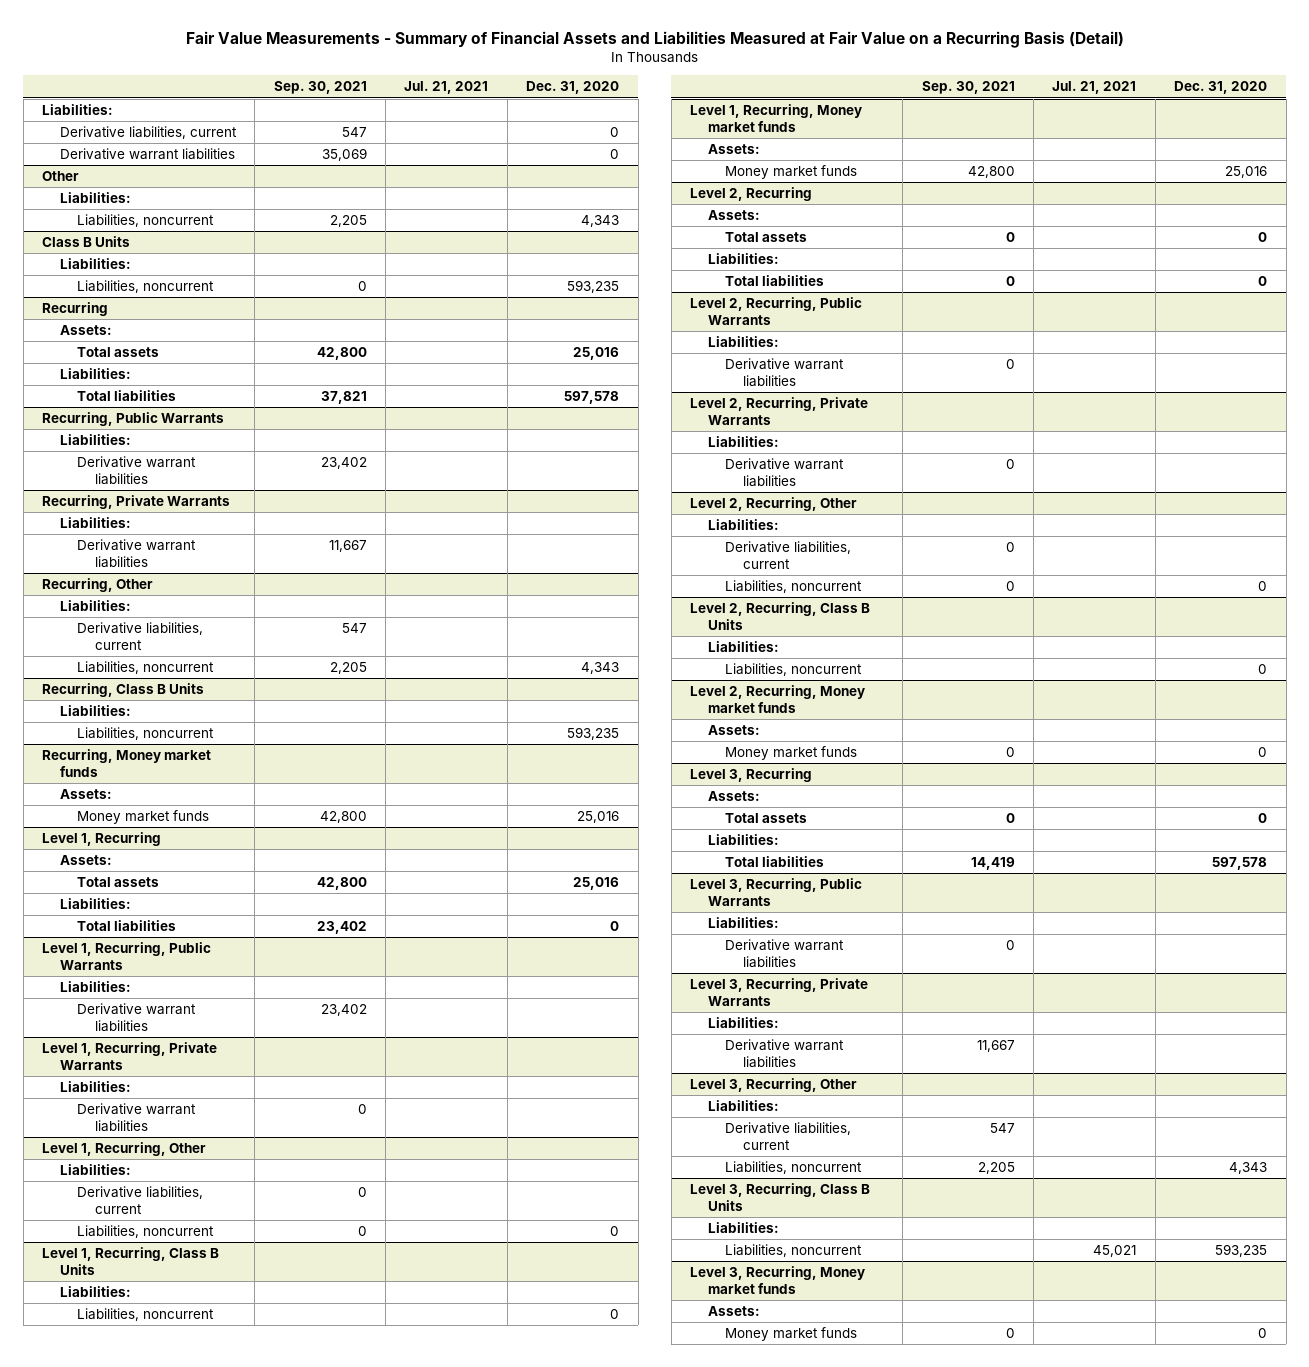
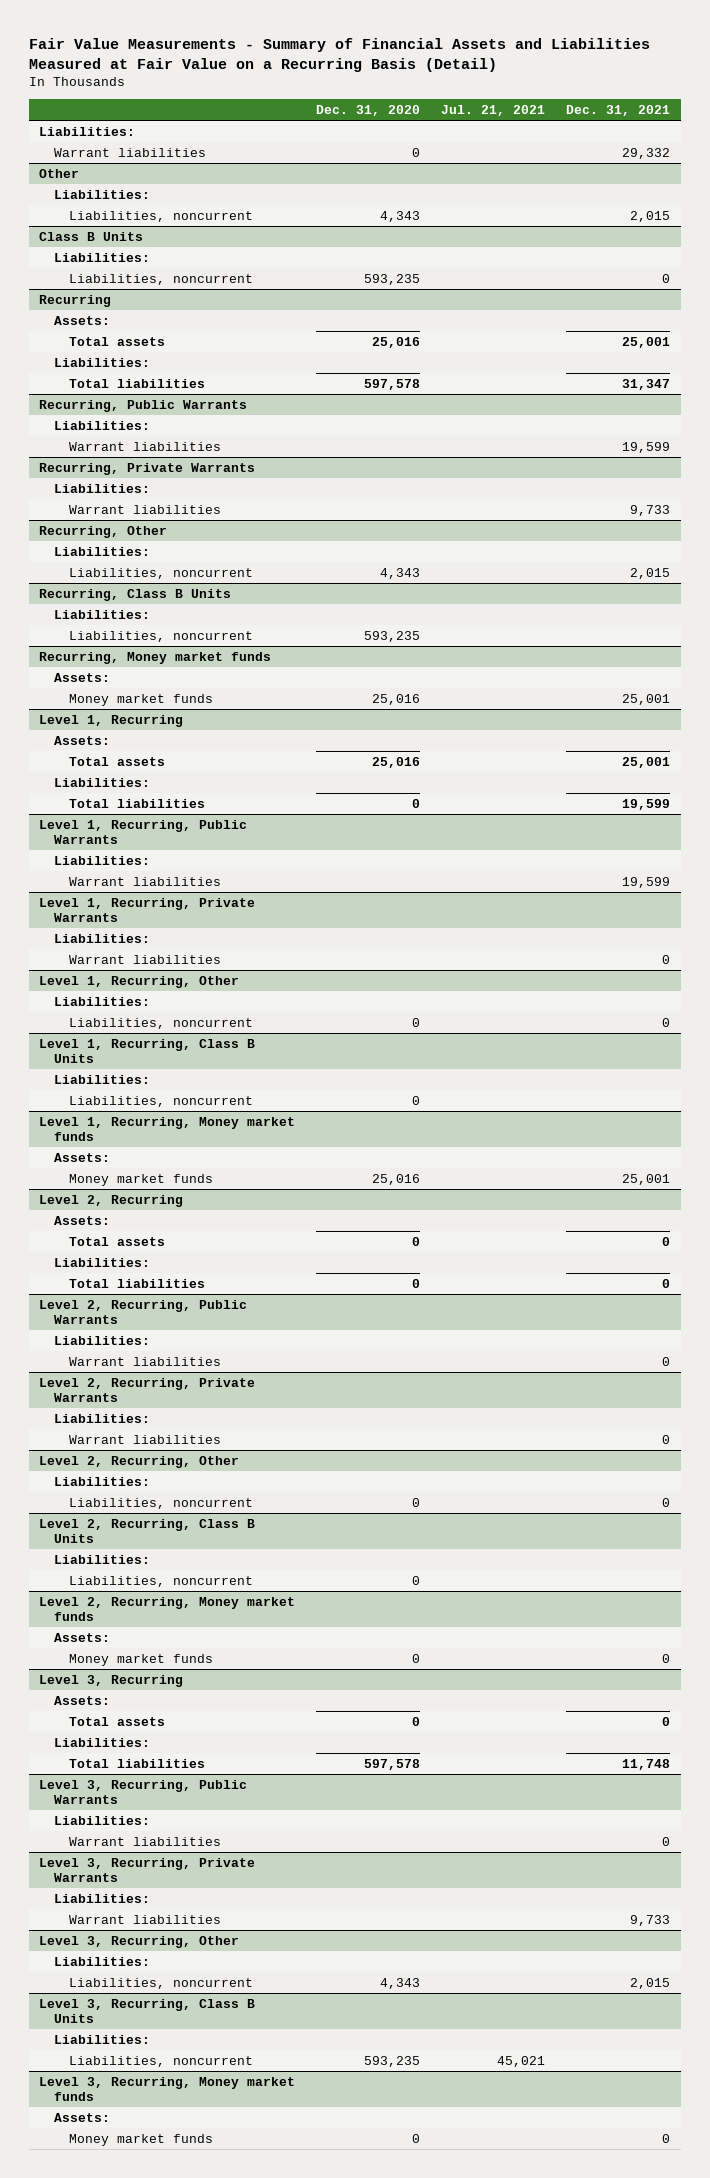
- | Sep. 30, 2021 | Jul. 21, 2021 | Dec. 31, 2020
+ | Dec. 31, 2020 | Jul. 21, 2021 | Dec. 31, 2021
- Derivative liabilities, current | 547 | | 0
- Derivative warrant liabilities | 35,069 | | 0
+ Warrant liabilities | 0 | | 29,332
@ Recurring, Public Warrants
- Derivative warrant liabilities | 23,402 | |
+ Warrant liabilities | | | 19,599
@ Recurring, Private Warrants
- Derivative warrant liabilities | 11,667 | |
+ Warrant liabilities | | | 9,733
@ Recurring, Other
- Derivative liabilities, current | 547 | |
@ Level 1, Recurring, Public Warrants
- Derivative warrant liabilities | 23,402 | |
+ Warrant liabilities | | | 19,599
@ Level 1, Recurring, Private Warrants
- Derivative warrant liabilities | 0 | |
+ Warrant liabilities | | | 0
@ Level 1, Recurring, Other
- Derivative liabilities, current | 0 | |
@ Level 2, Recurring, Public Warrants
- Derivative warrant liabilities | 0 | |
+ Warrant liabilities | | | 0
@ Level 2, Recurring, Private Warrants
- Derivative warrant liabilities | 0 | |
+ Warrant liabilities | | | 0
@ Level 2, Recurring, Other
- Derivative liabilities, current | 0 | |
@ Level 3, Recurring, Public Warrants
- Derivative warrant liabilities | 0 | |
+ Warrant liabilities | | | 0
@ Level 3, Recurring, Private Warrants
- Derivative warrant liabilities | 11,667 | |
+ Warrant liabilities | | | 9,733
@ Level 3, Recurring, Other
- Derivative liabilities, current | 547 | |

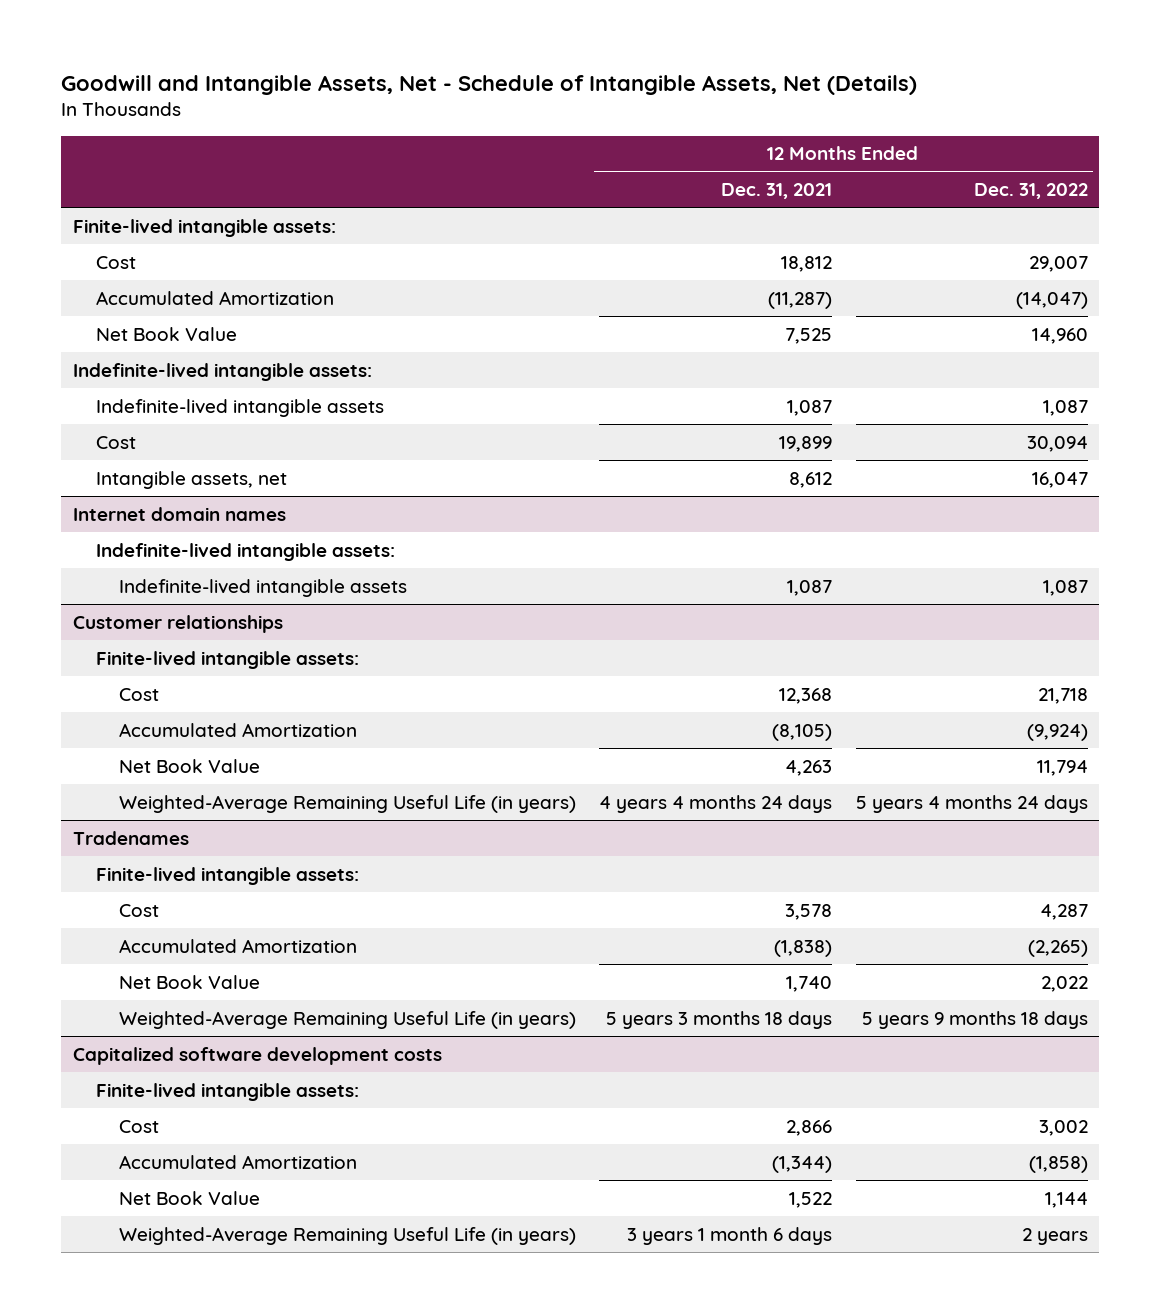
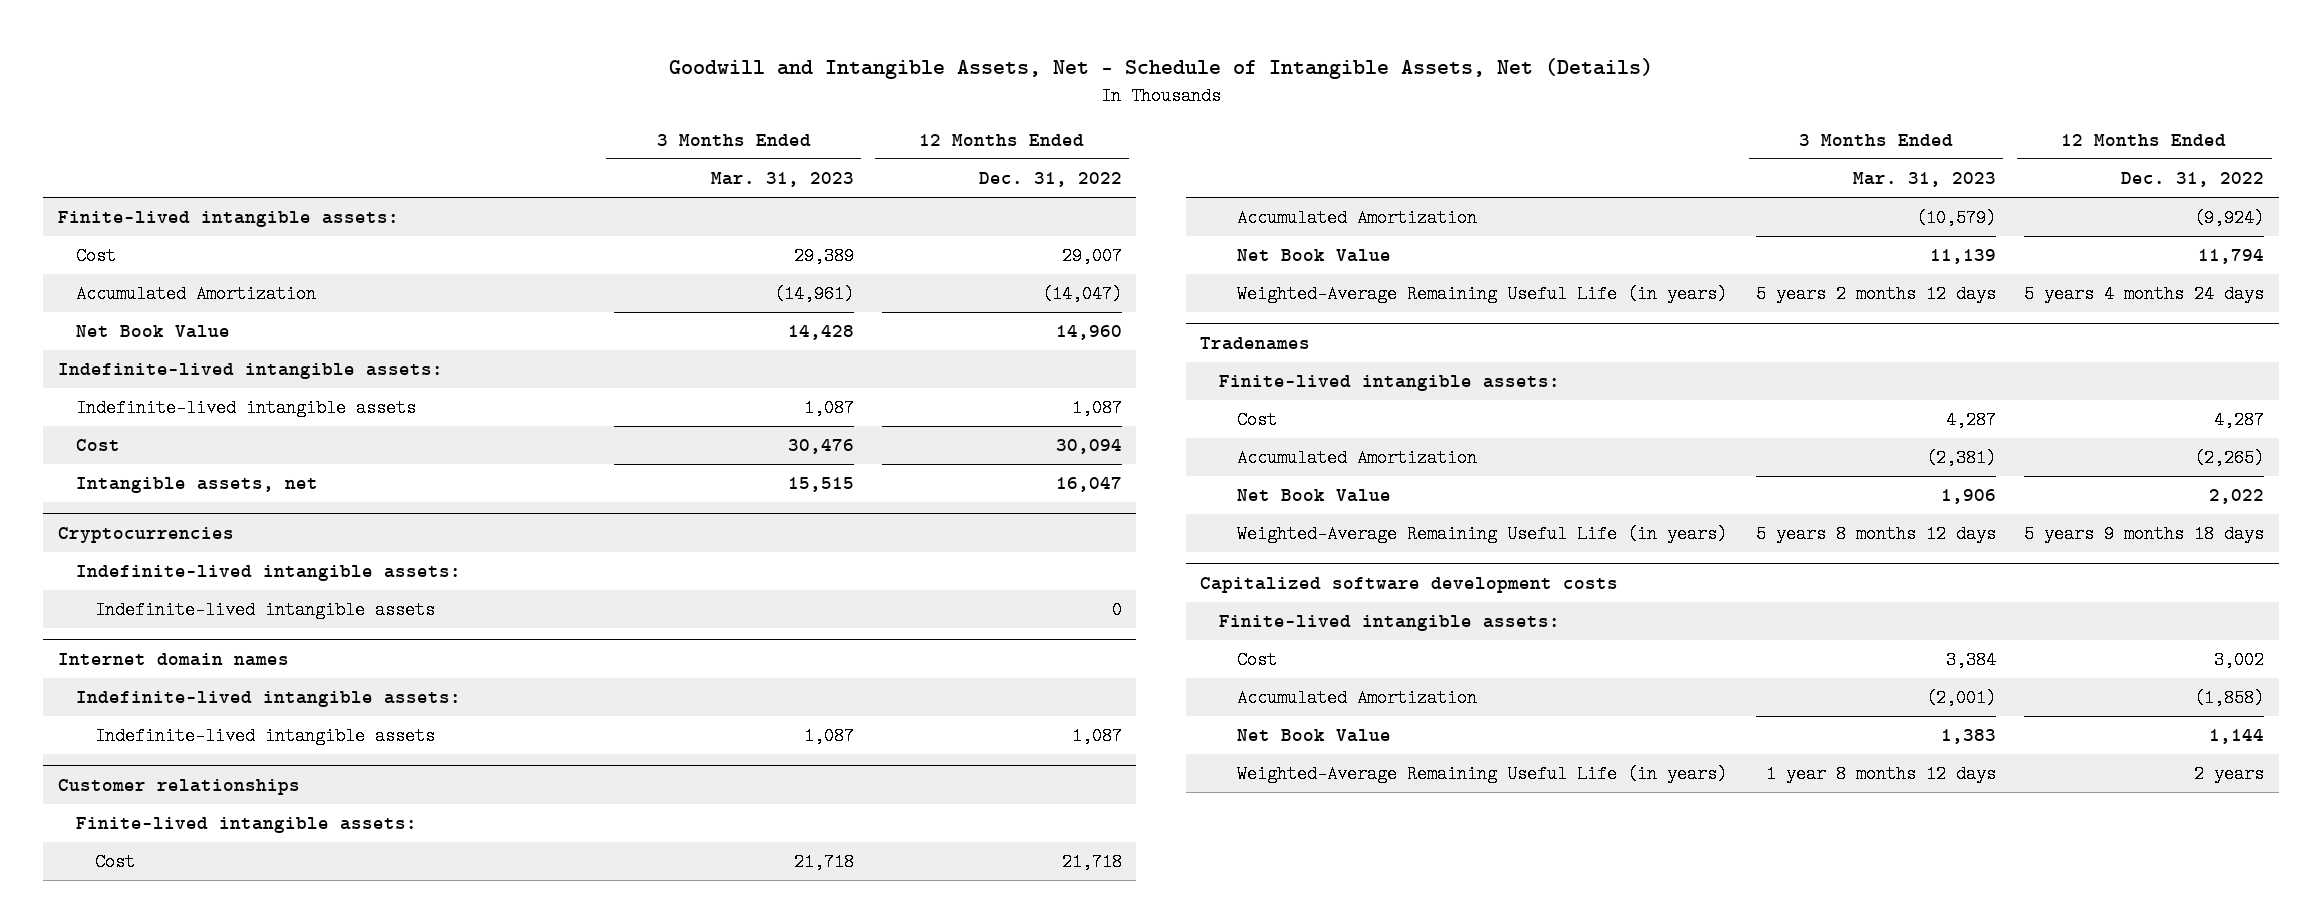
- | 12 Months Ended Dec. 31, 2021 | 12 Months Ended Dec. 31, 2022
+ | 3 Months Ended Mar. 31, 2023 | 12 Months Ended Dec. 31, 2022
+ Cryptocurrencies
+ Indefinite-lived intangible assets:
+ Indefinite-lived intangible assets | | 0

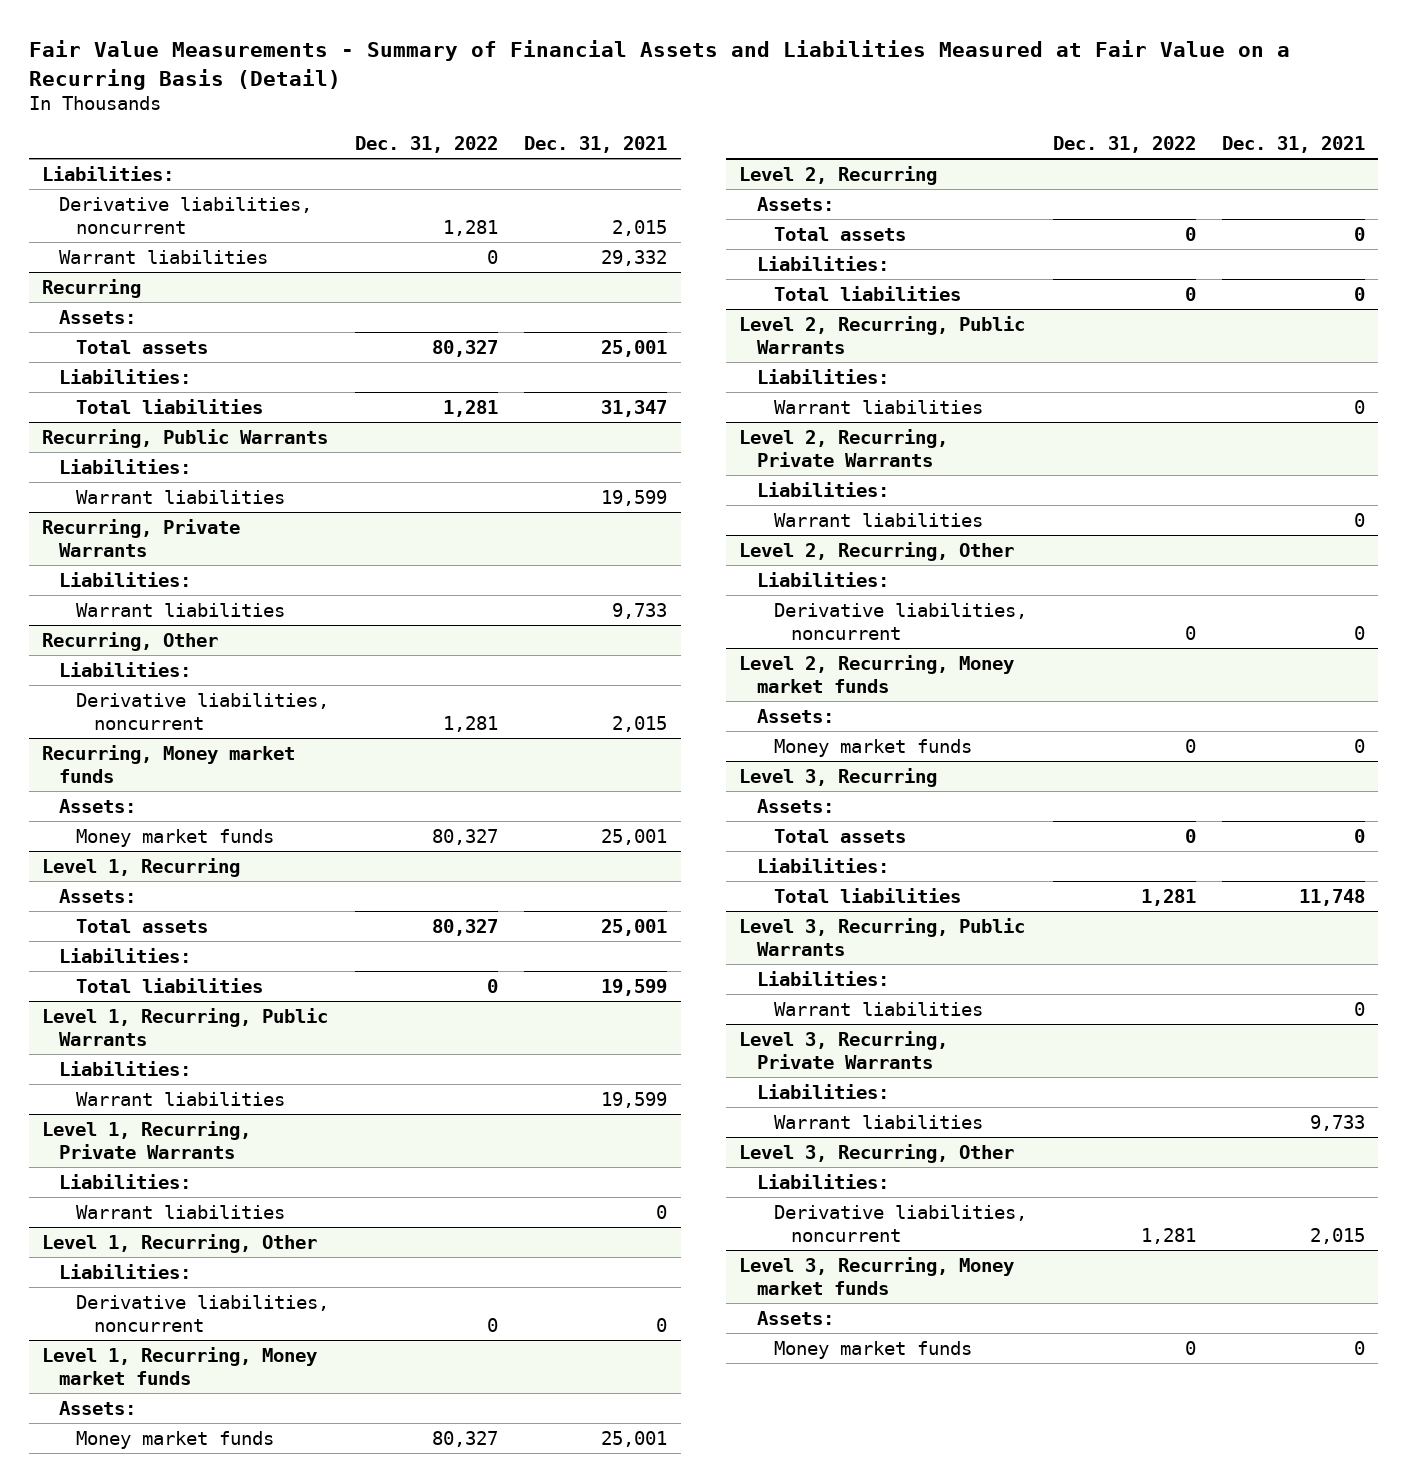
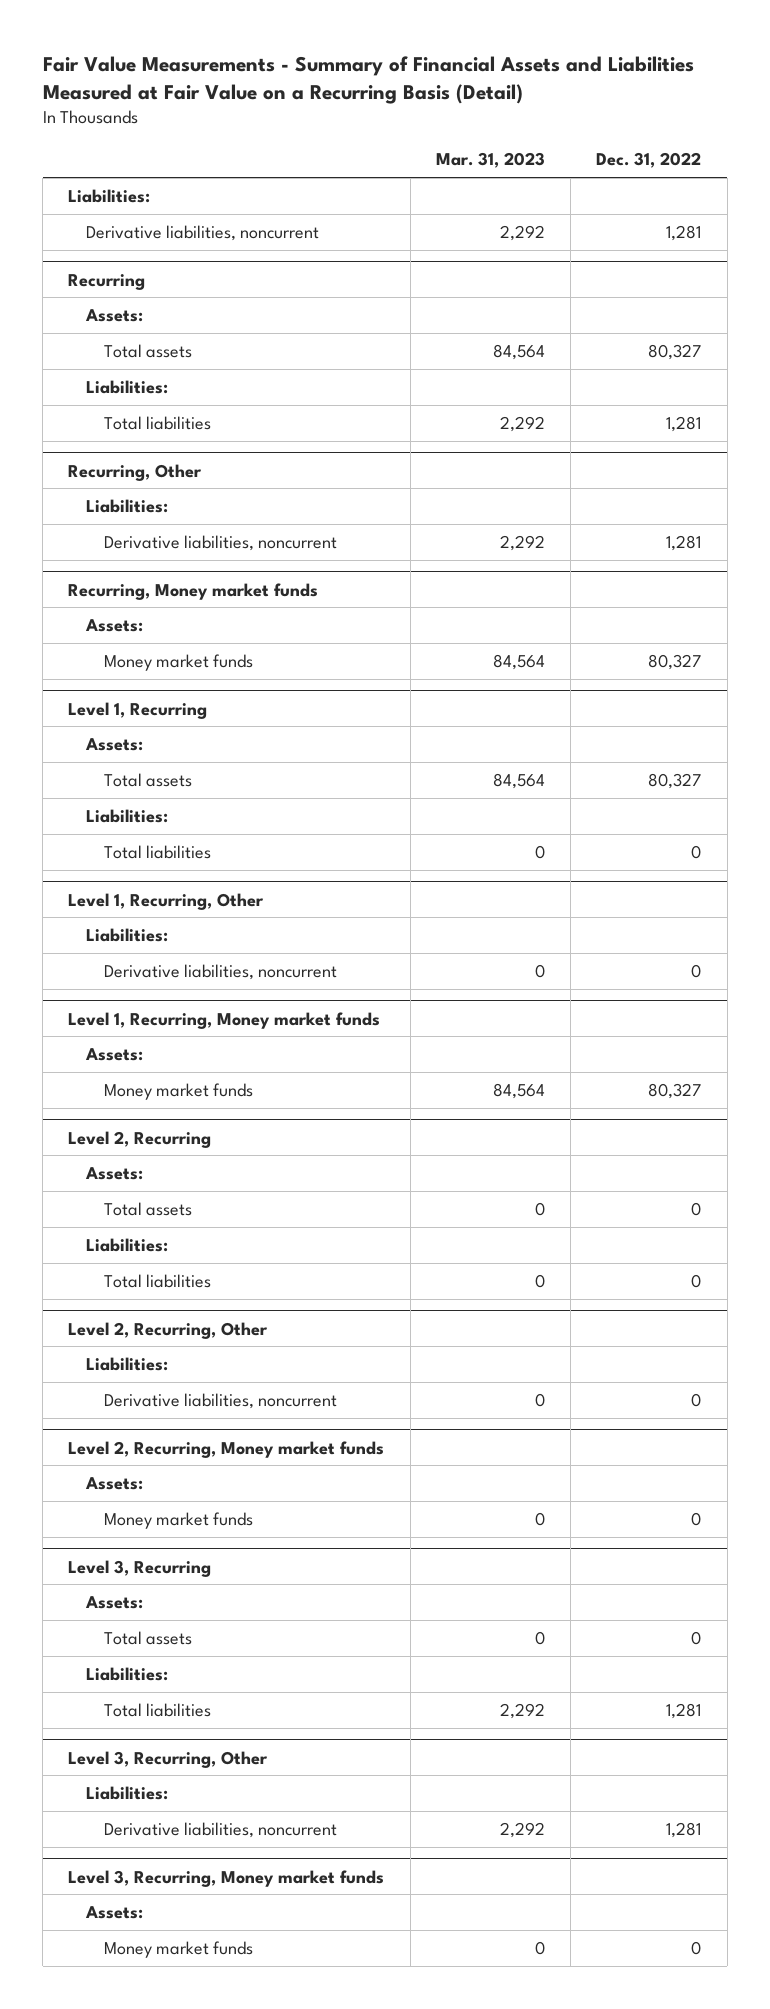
- | Dec. 31, 2022 | Dec. 31, 2021
+ | Mar. 31, 2023 | Dec. 31, 2022
- Warrant liabilities | 0 | 29,332
- Recurring, Public Warrants
- Liabilities:
- Warrant liabilities | | 19,599
- Recurring, Private Warrants
- Liabilities:
- Warrant liabilities | | 9,733
- Level 1, Recurring, Public Warrants
- Liabilities:
- Warrant liabilities | | 19,599
- Level 1, Recurring, Private Warrants
- Liabilities:
- Warrant liabilities | | 0
- Level 2, Recurring, Public Warrants
- Liabilities:
- Warrant liabilities | | 0
- Level 2, Recurring, Private Warrants
- Liabilities:
- Warrant liabilities | | 0
- Level 3, Recurring, Public Warrants
- Liabilities:
- Warrant liabilities | | 0
- Level 3, Recurring, Private Warrants
- Liabilities:
- Warrant liabilities | | 9,733

